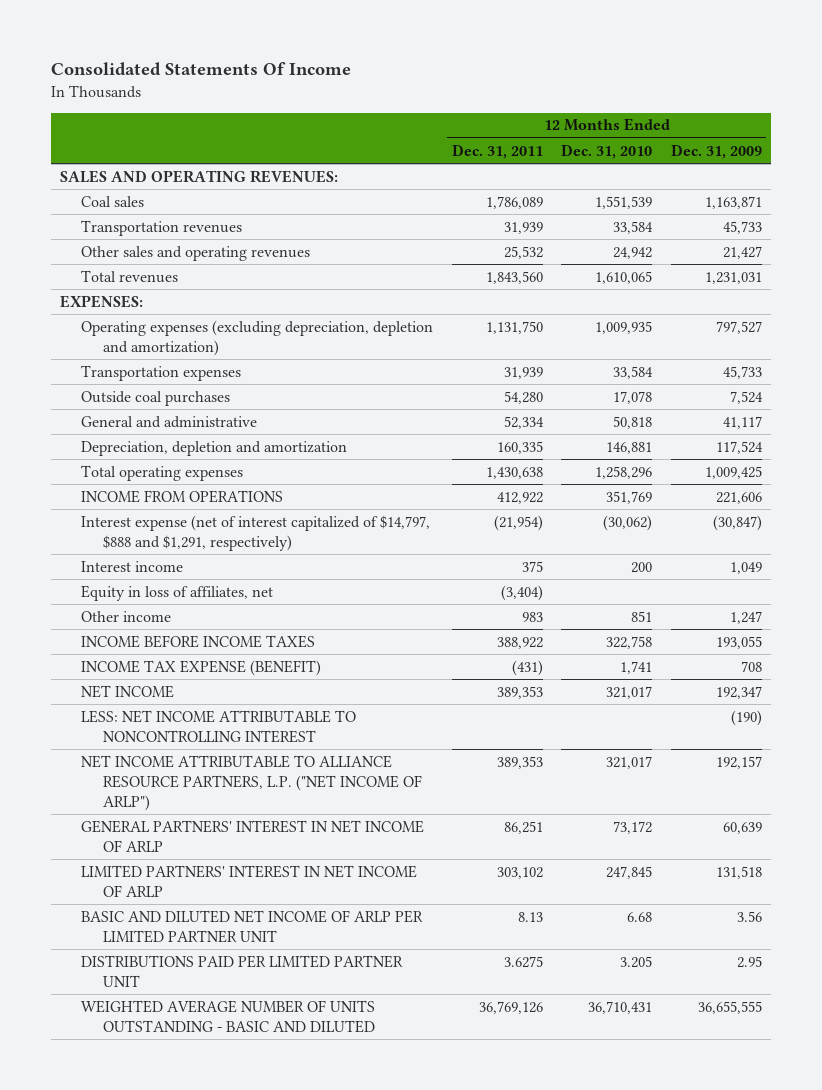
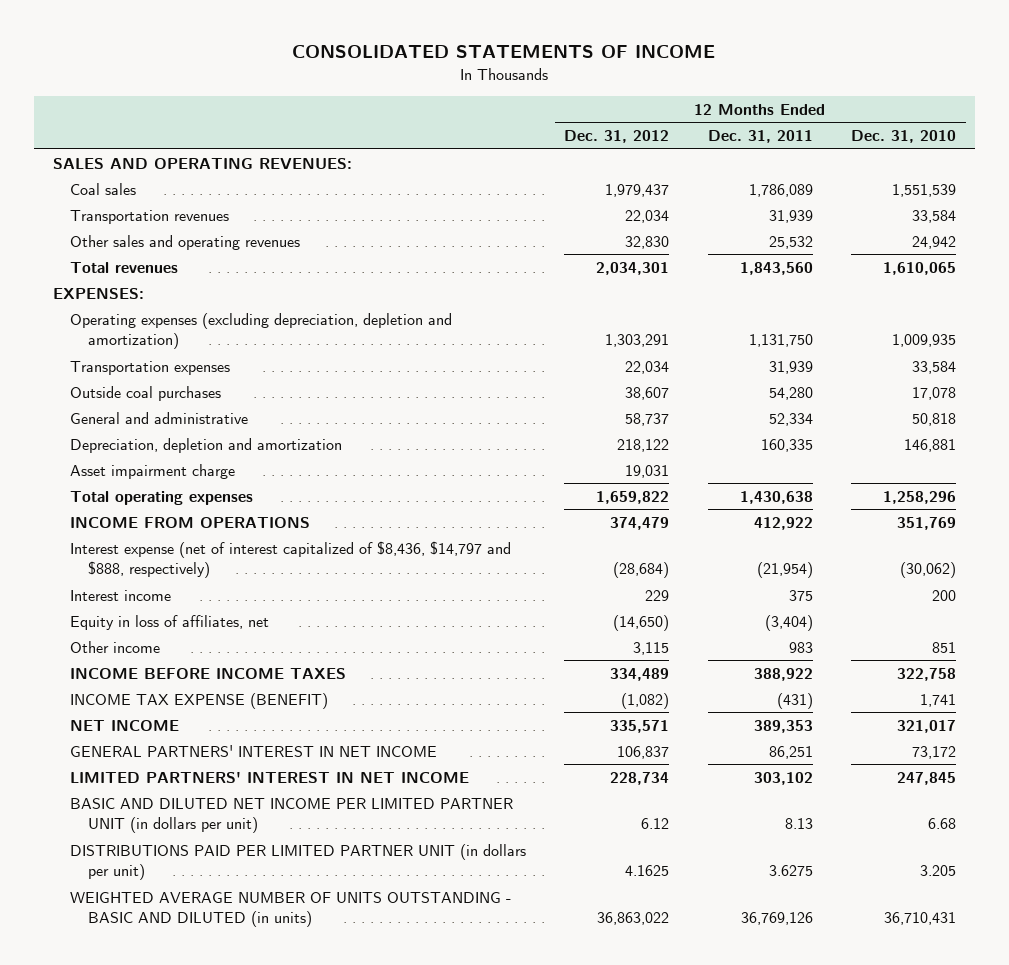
- Consolidated Statements Of Income
+ CONSOLIDATED STATEMENTS OF INCOME
- | 12 Months Ended Dec. 31, 2011 | 12 Months Ended Dec. 31, 2010 | 12 Months Ended Dec. 31, 2009
+ | 12 Months Ended Dec. 31, 2012 | 12 Months Ended Dec. 31, 2011 | 12 Months Ended Dec. 31, 2010
+ Asset impairment charge | 19,031 | |
- Interest expense (net of interest capitalized of $14,797, $888 and $1,291, respectively) | (21,954) | (30,062) | (30,847)
+ Interest expense (net of interest capitalized of $8,436, $14,797 and $888, respectively) | (28,684) | (21,954) | (30,062)
- LESS: NET INCOME ATTRIBUTABLE TO NONCONTROLLING INTEREST | | | (190)
- NET INCOME ATTRIBUTABLE TO ALLIANCE RESOURCE PARTNERS, L.P. ("NET INCOME OF ARLP") | 389,353 | 321,017 | 192,157
- GENERAL PARTNERS' INTEREST IN NET INCOME OF ARLP | 86,251 | 73,172 | 60,639
- LIMITED PARTNERS' INTEREST IN NET INCOME OF ARLP | 303,102 | 247,845 | 131,518
- BASIC AND DILUTED NET INCOME OF ARLP PER LIMITED PARTNER UNIT | 8.13 | 6.68 | 3.56
- DISTRIBUTIONS PAID PER LIMITED PARTNER UNIT | 3.6275 | 3.205 | 2.95
- WEIGHTED AVERAGE NUMBER OF UNITS OUTSTANDING - BASIC AND DILUTED | 36,769,126 | 36,710,431 | 36,655,555
+ GENERAL PARTNERS' INTEREST IN NET INCOME | 106,837 | 86,251 | 73,172
+ LIMITED PARTNERS' INTEREST IN NET INCOME | 228,734 | 303,102 | 247,845
+ BASIC AND DILUTED NET INCOME PER LIMITED PARTNER UNIT (in dollars per unit) | 6.12 | 8.13 | 6.68
+ DISTRIBUTIONS PAID PER LIMITED PARTNER UNIT (in dollars per unit) | 4.1625 | 3.6275 | 3.205
+ WEIGHTED AVERAGE NUMBER OF UNITS OUTSTANDING - BASIC AND DILUTED (in units) | 36,863,022 | 36,769,126 | 36,710,431

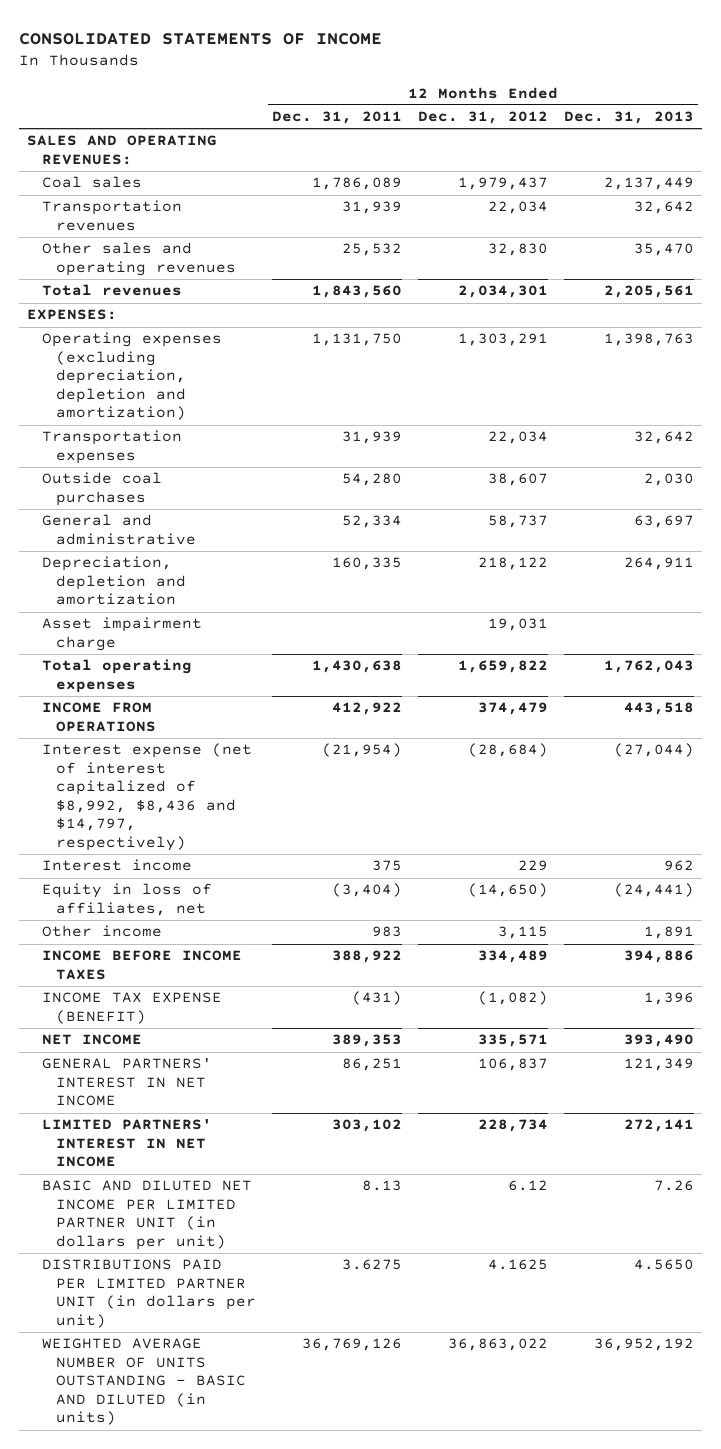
- | 12 Months Ended Dec. 31, 2012 | 12 Months Ended Dec. 31, 2011 | 12 Months Ended Dec. 31, 2010
+ | 12 Months Ended Dec. 31, 2011 | 12 Months Ended Dec. 31, 2012 | 12 Months Ended Dec. 31, 2013
- Interest expense (net of interest capitalized of $8,436, $14,797 and $888, respectively) | (28,684) | (21,954) | (30,062)
+ Interest expense (net of interest capitalized of $8,992, $8,436 and $14,797, respectively) | (21,954) | (28,684) | (27,044)

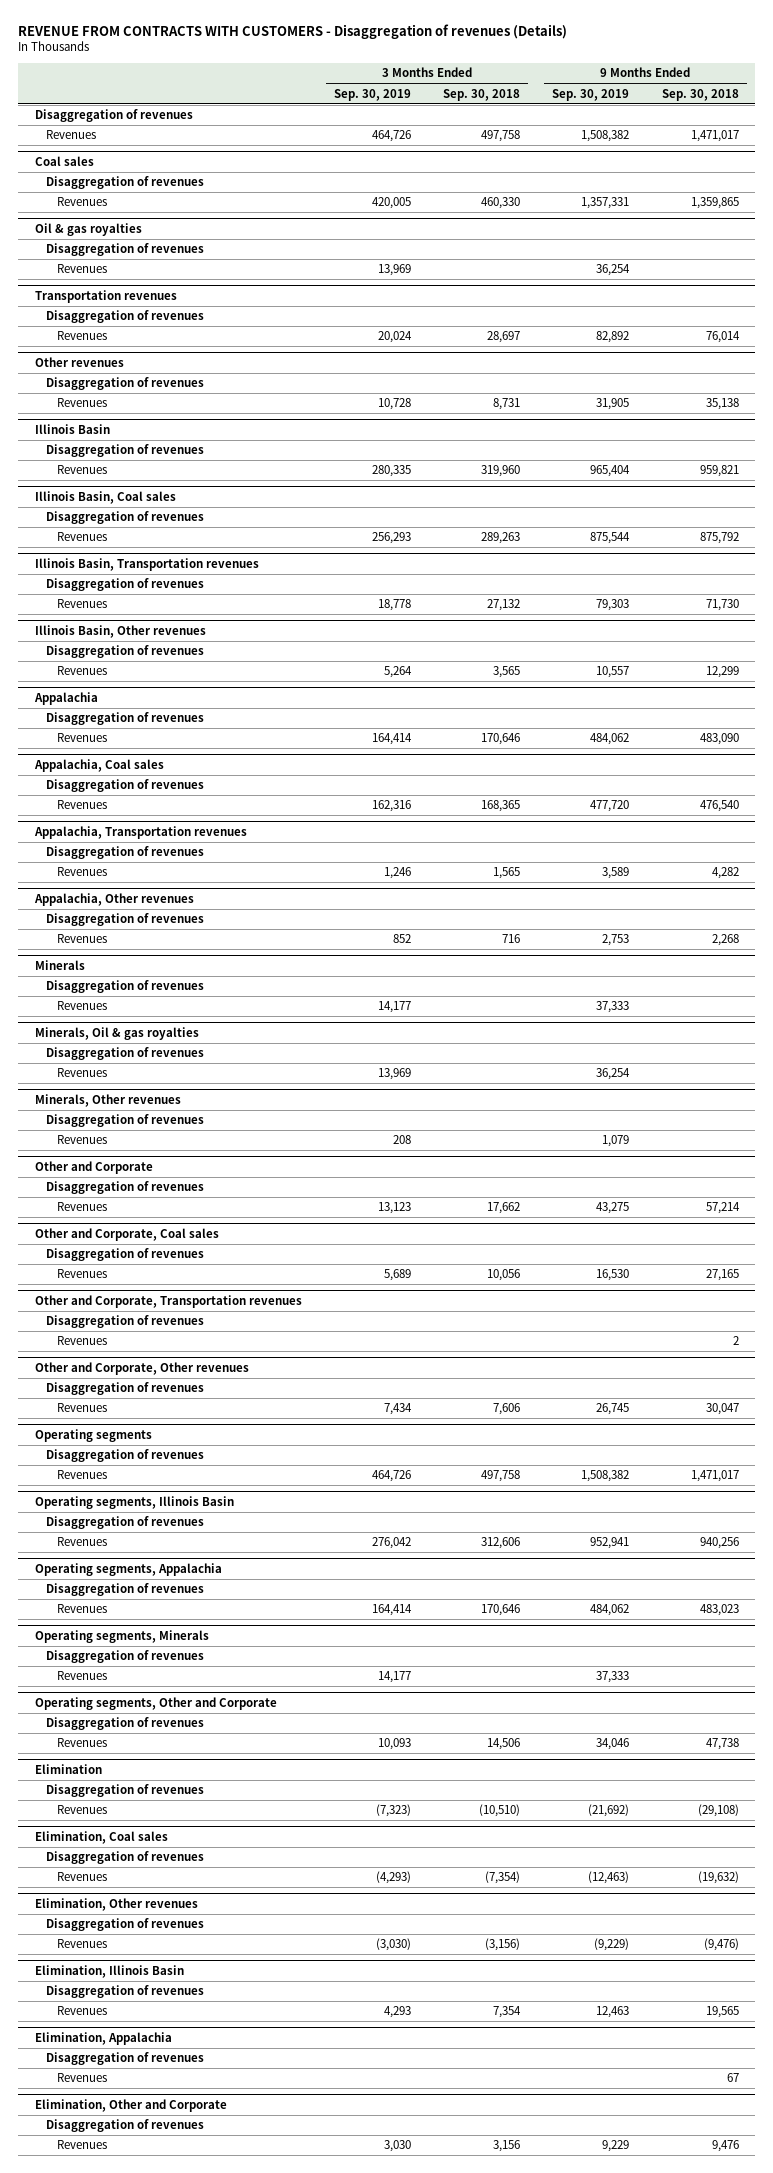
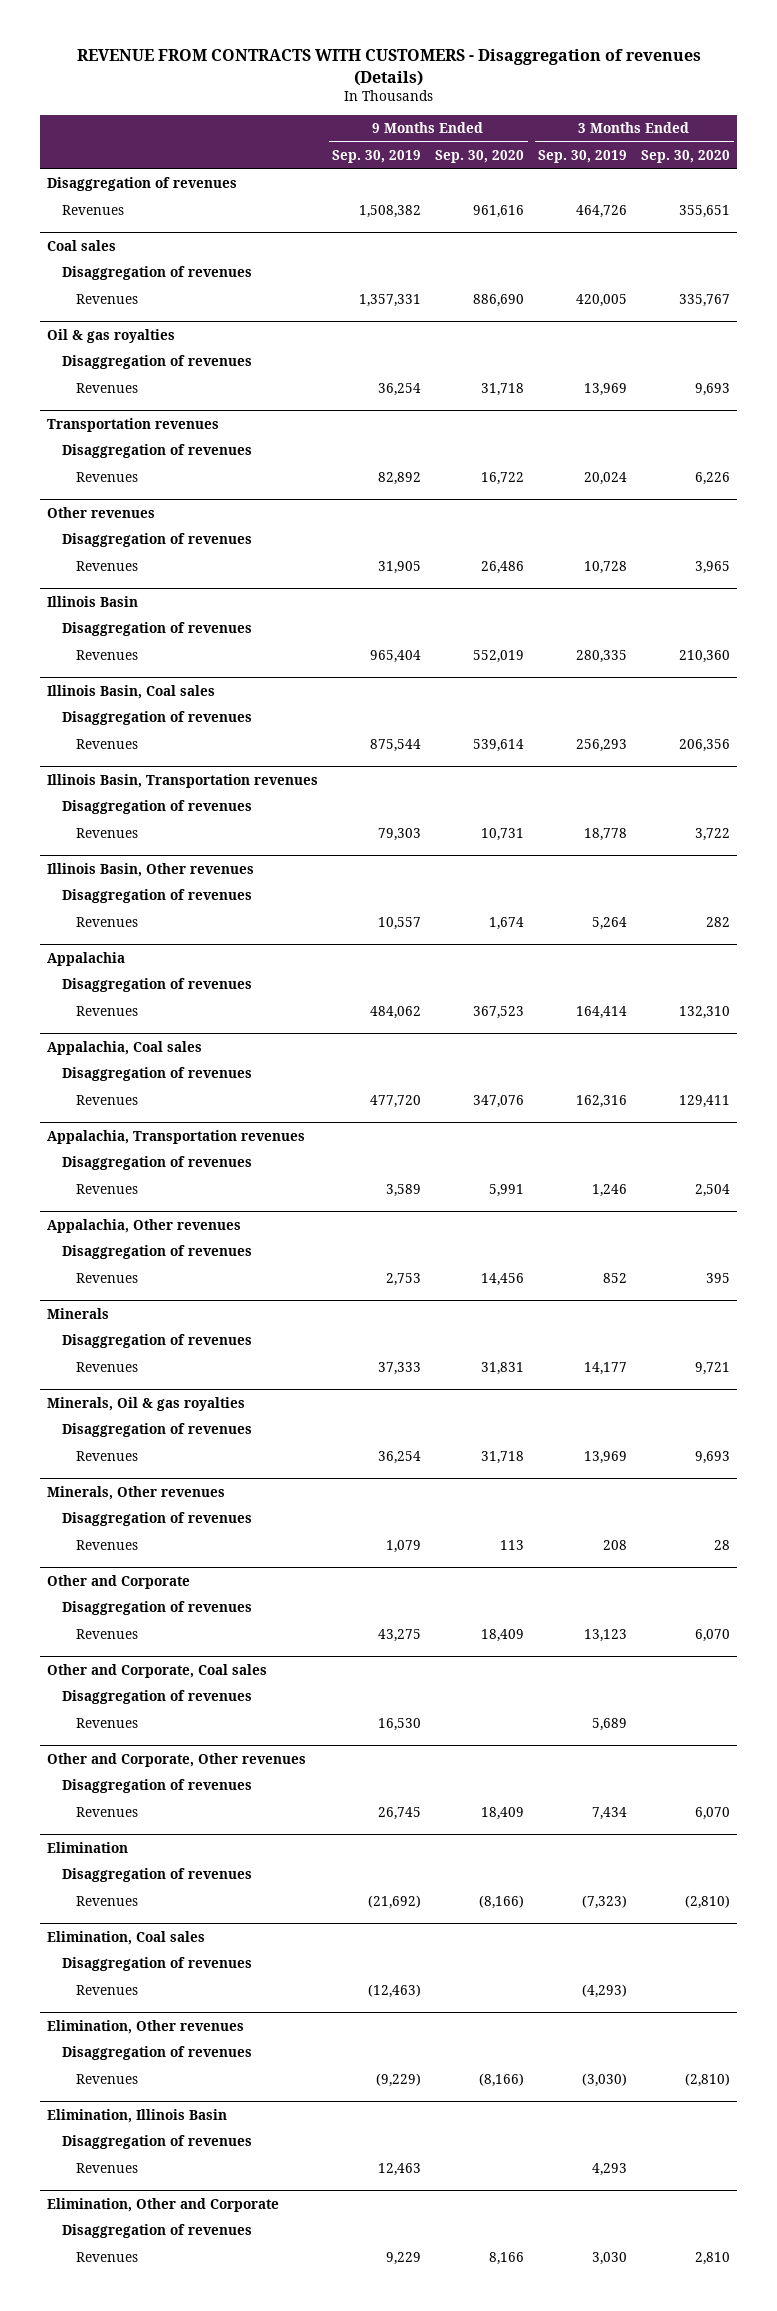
- | 3 Months Ended Sep. 30, 2019 | 3 Months Ended Sep. 30, 2018 | 9 Months Ended Sep. 30, 2019 | 9 Months Ended Sep. 30, 2018
+ | 9 Months Ended Sep. 30, 2019 | 9 Months Ended Sep. 30, 2020 | 3 Months Ended Sep. 30, 2019 | 3 Months Ended Sep. 30, 2020
- Other and Corporate, Transportation revenues
- Disaggregation of revenues
- Revenues | | | | 2
- Operating segments
- Disaggregation of revenues
- Revenues | 464,726 | 497,758 | 1,508,382 | 1,471,017
- Operating segments, Illinois Basin
- Disaggregation of revenues
- Revenues | 276,042 | 312,606 | 952,941 | 940,256
- Operating segments, Appalachia
- Disaggregation of revenues
- Revenues | 164,414 | 170,646 | 484,062 | 483,023
- Operating segments, Minerals
- Disaggregation of revenues
- Revenues | 14,177 | | 37,333 |
- Operating segments, Other and Corporate
- Disaggregation of revenues
- Revenues | 10,093 | 14,506 | 34,046 | 47,738
- Elimination, Appalachia
- Disaggregation of revenues
- Revenues | | | | 67

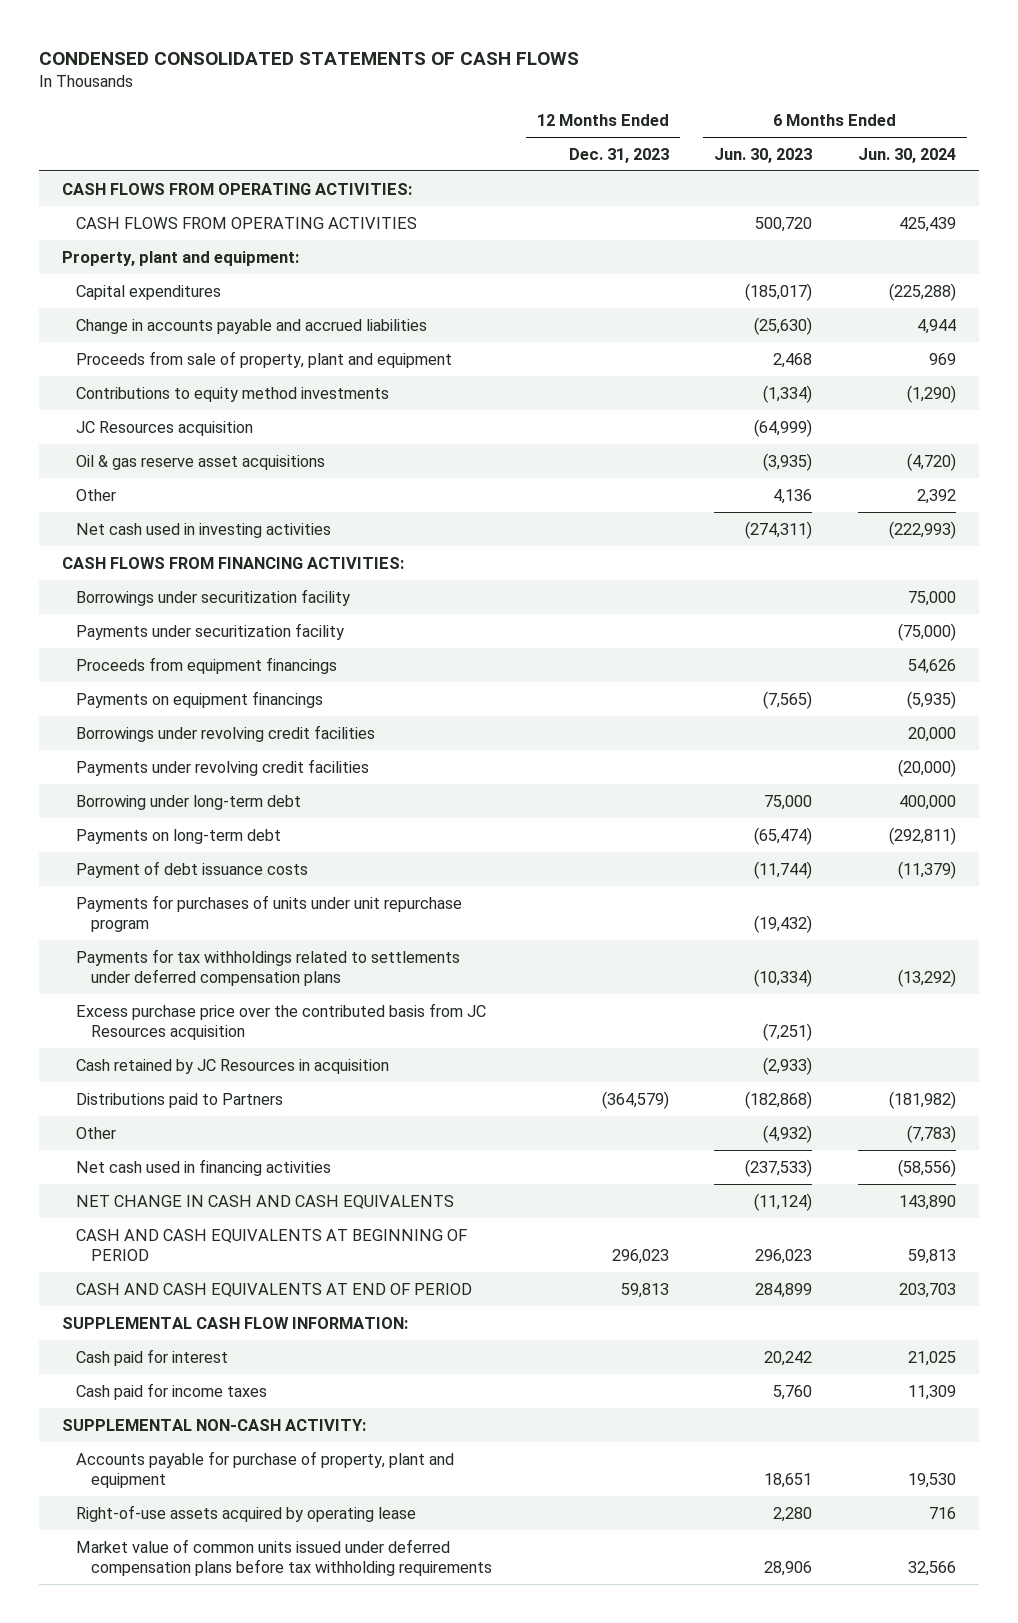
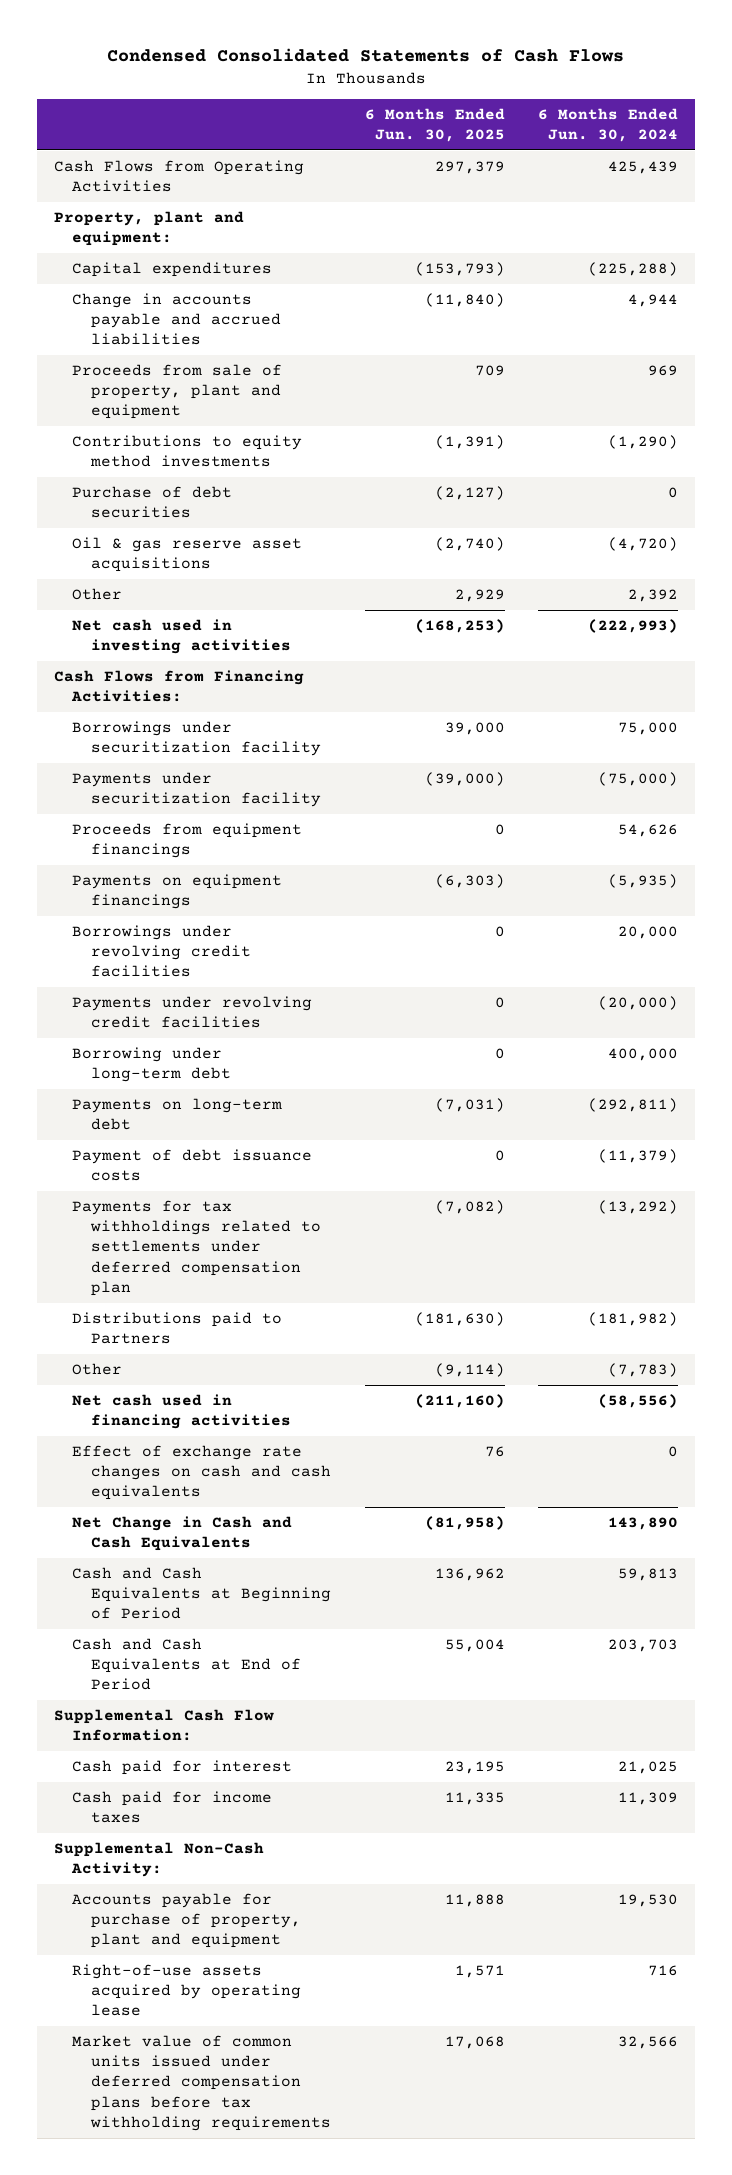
- CONDENSED CONSOLIDATED STATEMENTS OF CASH FLOWS
+ Condensed Consolidated Statements of Cash Flows
- | 12 Months Ended Dec. 31, 2023 | 6 Months Ended Jun. 30, 2023 | 6 Months Ended Jun. 30, 2024
+ | 6 Months Ended Jun. 30, 2025 | 6 Months Ended Jun. 30, 2024
- CASH FLOWS FROM OPERATING ACTIVITIES:
- CASH FLOWS FROM OPERATING ACTIVITIES | | 500,720 | 425,439
+ Cash Flows from Operating Activities | 297,379 | 425,439
- JC Resources acquisition | | (64,999) |
+ Purchase of debt securities | (2,127) | 0
- CASH FLOWS FROM FINANCING ACTIVITIES:
+ Cash Flows from Financing Activities:
- Payments for purchases of units under unit repurchase program | | (19,432) |
- Payments for tax withholdings related to settlements under deferred compensation plans | | (10,334) | (13,292)
- Excess purchase price over the contributed basis from JC Resources acquisition | | (7,251) |
- Cash retained by JC Resources in acquisition | | (2,933) |
+ Payments for tax withholdings related to settlements under deferred compensation plan | (7,082) | (13,292)
- NET CHANGE IN CASH AND CASH EQUIVALENTS | | (11,124) | 143,890
- CASH AND CASH EQUIVALENTS AT BEGINNING OF PERIOD | 296,023 | 296,023 | 59,813
- CASH AND CASH EQUIVALENTS AT END OF PERIOD | 59,813 | 284,899 | 203,703
- SUPPLEMENTAL CASH FLOW INFORMATION:
+ Effect of exchange rate changes on cash and cash equivalents | 76 | 0
+ Net Change in Cash and Cash Equivalents | (81,958) | 143,890
+ Cash and Cash Equivalents at Beginning of Period | 136,962 | 59,813
+ Cash and Cash Equivalents at End of Period | 55,004 | 203,703
+ Supplemental Cash Flow Information:
- SUPPLEMENTAL NON-CASH ACTIVITY:
+ Supplemental Non-Cash Activity:

